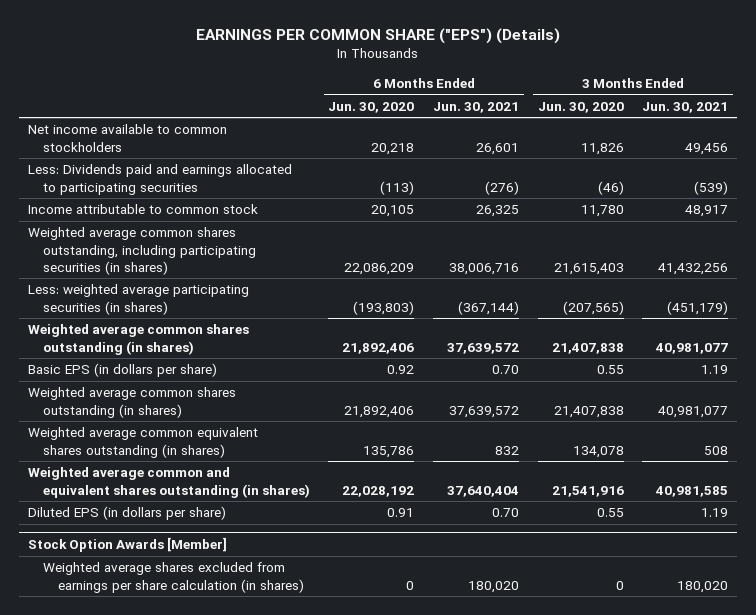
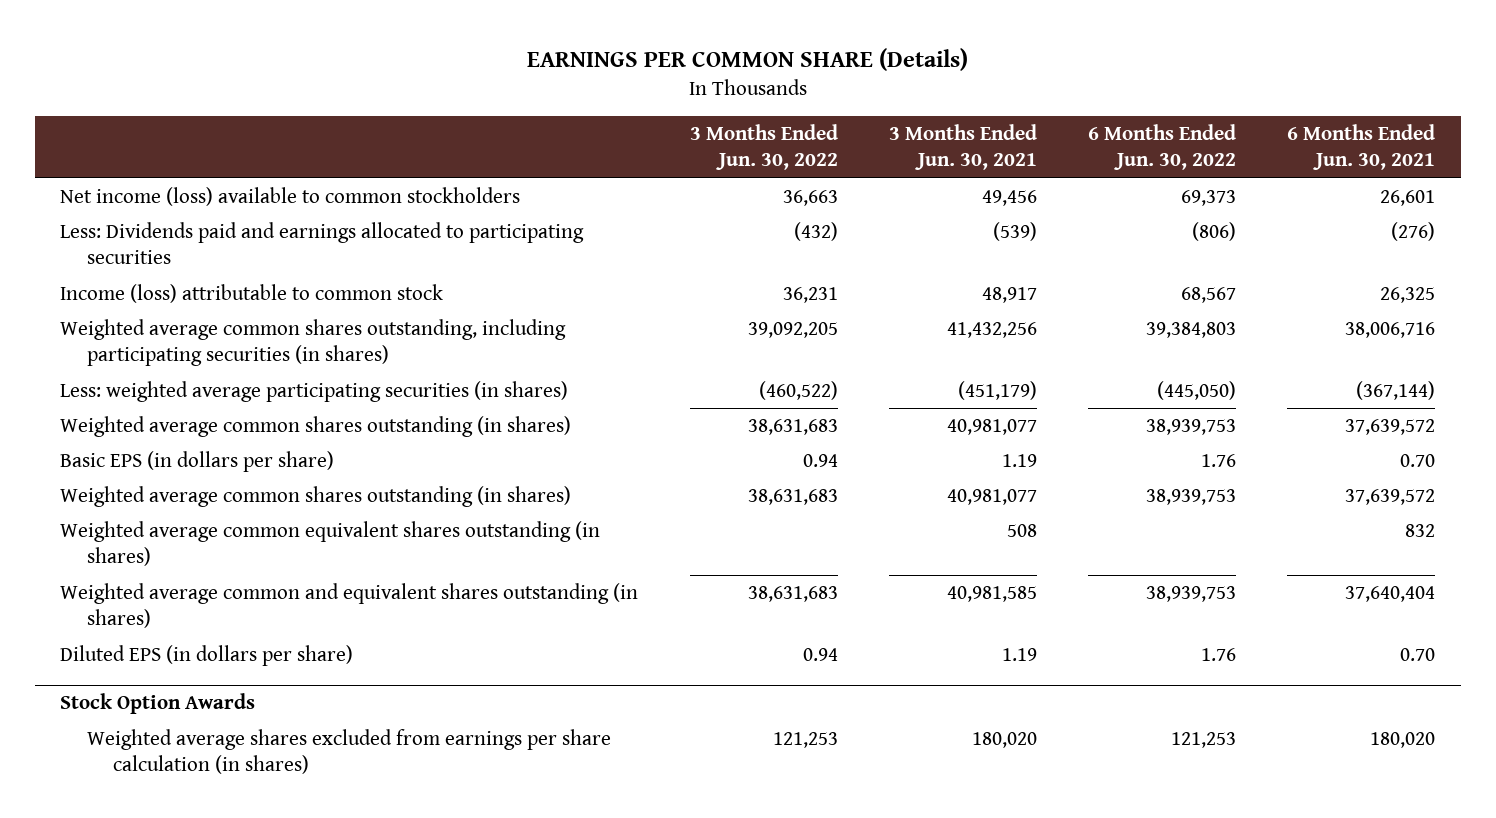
- EARNINGS PER COMMON SHARE ("EPS") (Details)
+ EARNINGS PER COMMON SHARE (Details)
- | 6 Months Ended Jun. 30, 2020 | 6 Months Ended Jun. 30, 2021 | 3 Months Ended Jun. 30, 2020 | 3 Months Ended Jun. 30, 2021
+ | 3 Months Ended Jun. 30, 2022 | 3 Months Ended Jun. 30, 2021 | 6 Months Ended Jun. 30, 2022 | 6 Months Ended Jun. 30, 2021
- Net income available to common stockholders | 20,218 | 26,601 | 11,826 | 49,456
+ Net income (loss) available to common stockholders | 36,663 | 49,456 | 69,373 | 26,601
- Income attributable to common stock | 20,105 | 26,325 | 11,780 | 48,917
+ Income (loss) attributable to common stock | 36,231 | 48,917 | 68,567 | 26,325
- Stock Option Awards [Member]
+ Stock Option Awards

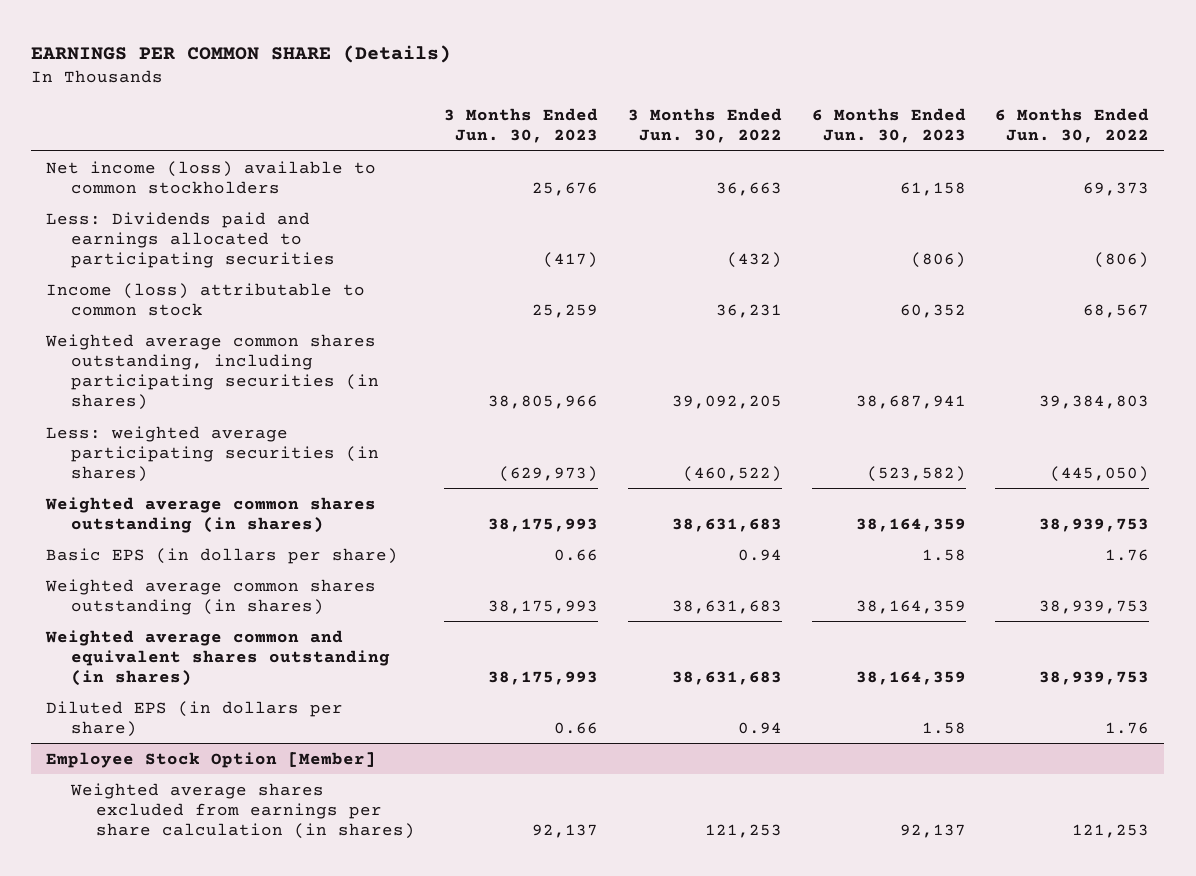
- | 3 Months Ended Jun. 30, 2022 | 3 Months Ended Jun. 30, 2021 | 6 Months Ended Jun. 30, 2022 | 6 Months Ended Jun. 30, 2021
+ | 3 Months Ended Jun. 30, 2023 | 3 Months Ended Jun. 30, 2022 | 6 Months Ended Jun. 30, 2023 | 6 Months Ended Jun. 30, 2022
- Weighted average common equivalent shares outstanding (in shares) | | 508 | | 832
- Stock Option Awards
+ Employee Stock Option [Member]

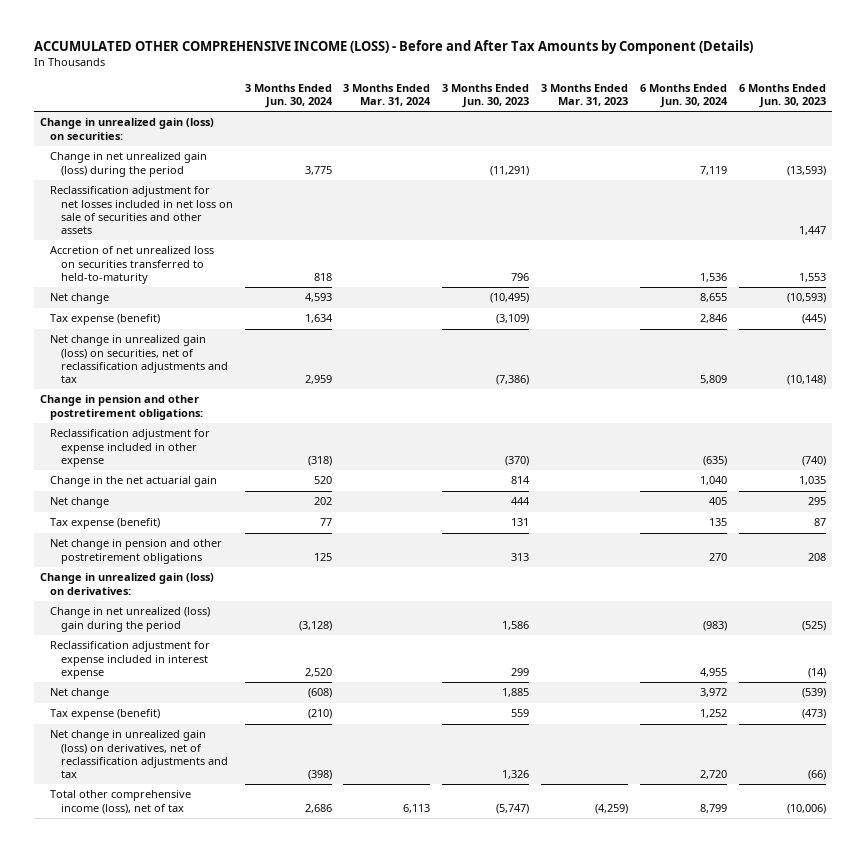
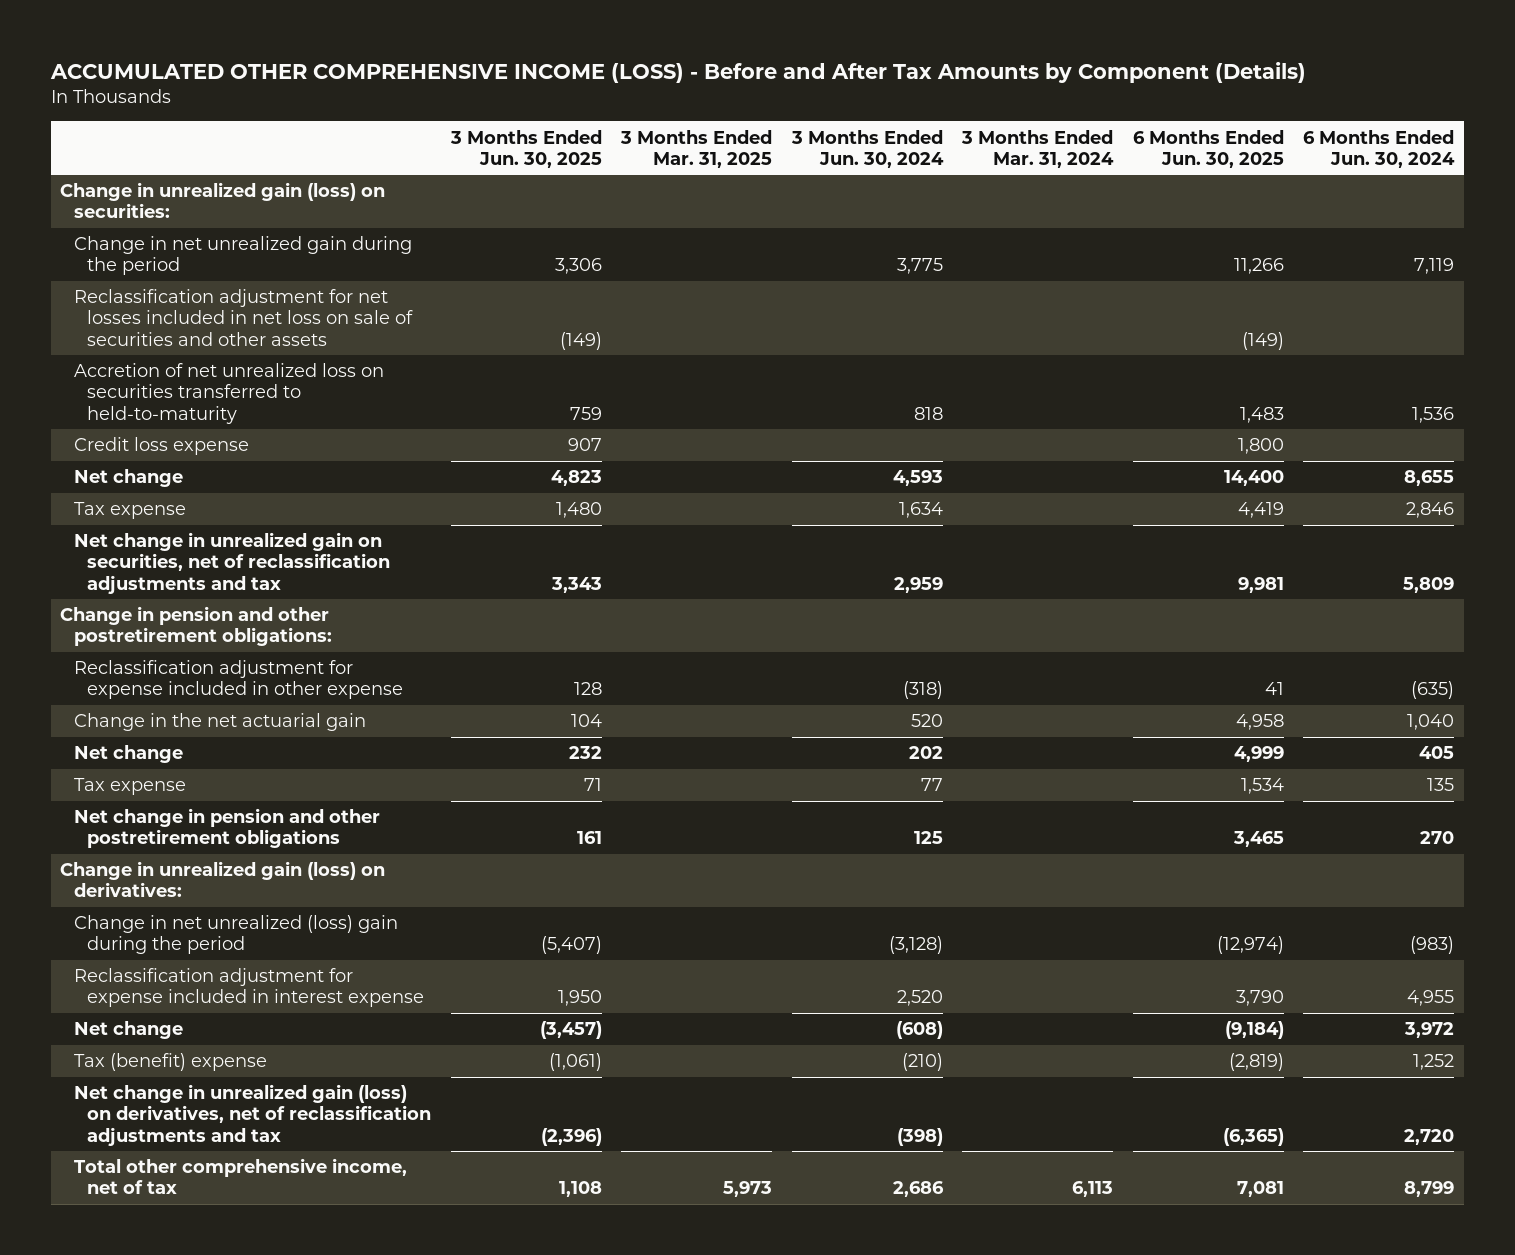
- | 3 Months Ended Jun. 30, 2024 | 3 Months Ended Mar. 31, 2024 | 3 Months Ended Jun. 30, 2023 | 3 Months Ended Mar. 31, 2023 | 6 Months Ended Jun. 30, 2024 | 6 Months Ended Jun. 30, 2023
+ | 3 Months Ended Jun. 30, 2025 | 3 Months Ended Mar. 31, 2025 | 3 Months Ended Jun. 30, 2024 | 3 Months Ended Mar. 31, 2024 | 6 Months Ended Jun. 30, 2025 | 6 Months Ended Jun. 30, 2024
- Change in net unrealized gain (loss) during the period | 3,775 | | (11,291) | | 7,119 | (13,593)
+ Change in net unrealized gain during the period | 3,306 | | 3,775 | | 11,266 | 7,119
+ Credit loss expense | 907 | | | | 1,800 |
- Tax expense (benefit) | 1,634 | | (3,109) | | 2,846 | (445)
- Net change in unrealized gain (loss) on securities, net of reclassification adjustments and tax | 2,959 | | (7,386) | | 5,809 | (10,148)
+ Tax expense | 1,480 | | 1,634 | | 4,419 | 2,846
+ Net change in unrealized gain on securities, net of reclassification adjustments and tax | 3,343 | | 2,959 | | 9,981 | 5,809
- Tax expense (benefit) | 77 | | 131 | | 135 | 87
+ Tax expense | 71 | | 77 | | 1,534 | 135
- Tax expense (benefit) | (210) | | 559 | | 1,252 | (473)
+ Tax (benefit) expense | (1,061) | | (210) | | (2,819) | 1,252
- Total other comprehensive income (loss), net of tax | 2,686 | 6,113 | (5,747) | (4,259) | 8,799 | (10,006)
+ Total other comprehensive income, net of tax | 1,108 | 5,973 | 2,686 | 6,113 | 7,081 | 8,799

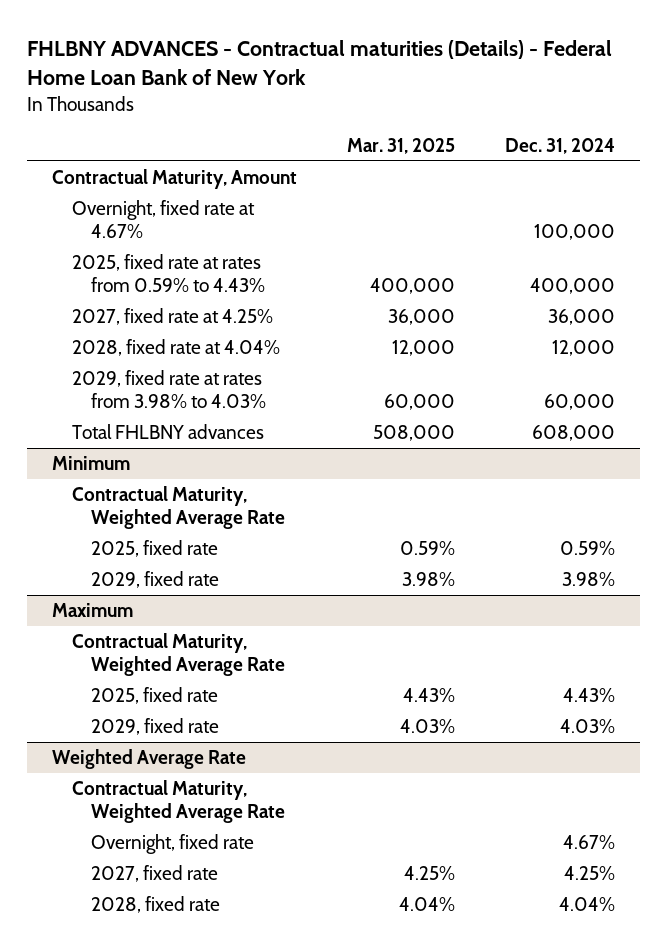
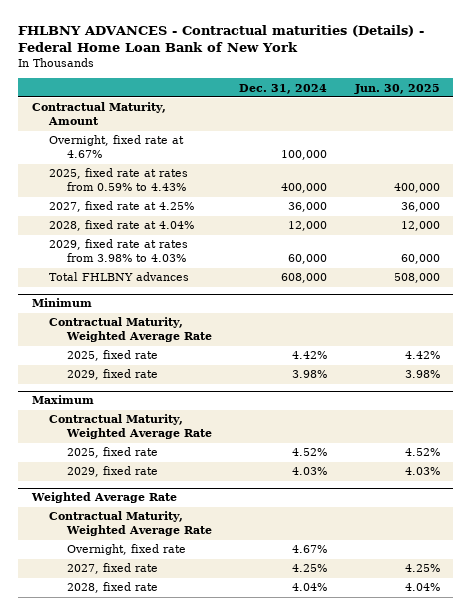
- | Mar. 31, 2025 | Dec. 31, 2024
+ | Dec. 31, 2024 | Jun. 30, 2025
@ Minimum
- 2025, fixed rate | 0.59% | 0.59%
+ 2025, fixed rate | 4.42% | 4.42%
@ Maximum
- 2025, fixed rate | 4.43% | 4.43%
+ 2025, fixed rate | 4.52% | 4.52%

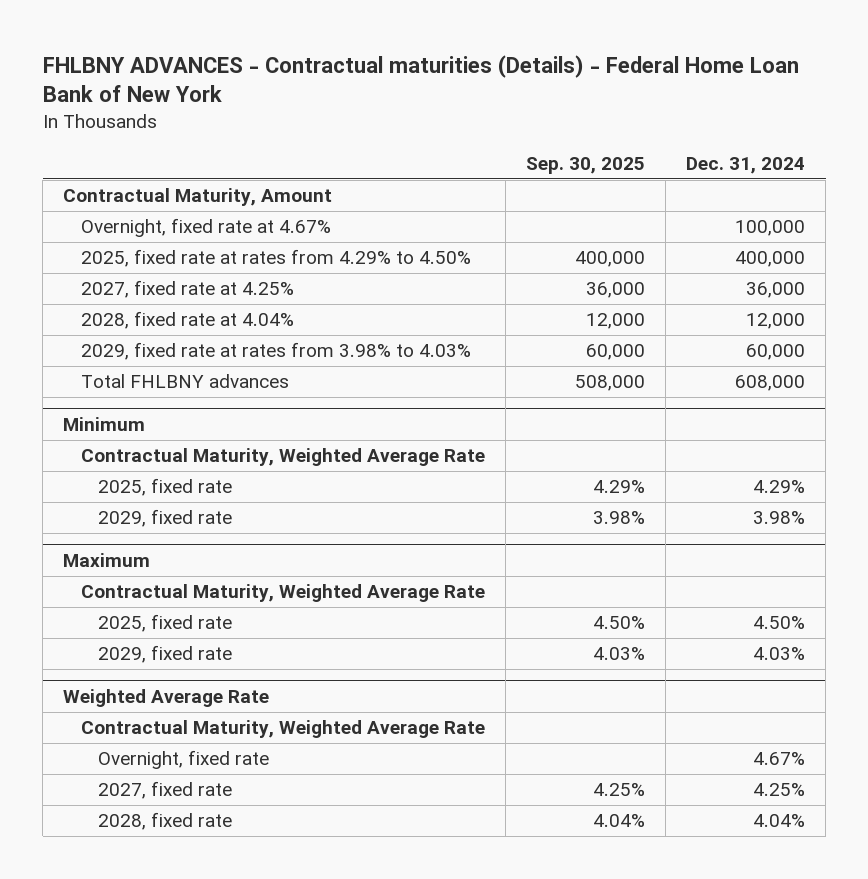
- | Dec. 31, 2024 | Jun. 30, 2025
+ | Sep. 30, 2025 | Dec. 31, 2024
- 2025, fixed rate at rates from 0.59% to 4.43% | 400,000 | 400,000
+ 2025, fixed rate at rates from 4.29% to 4.50% | 400,000 | 400,000
@ Minimum
- 2025, fixed rate | 4.42% | 4.42%
+ 2025, fixed rate | 4.29% | 4.29%
@ Maximum
- 2025, fixed rate | 4.52% | 4.52%
+ 2025, fixed rate | 4.50% | 4.50%

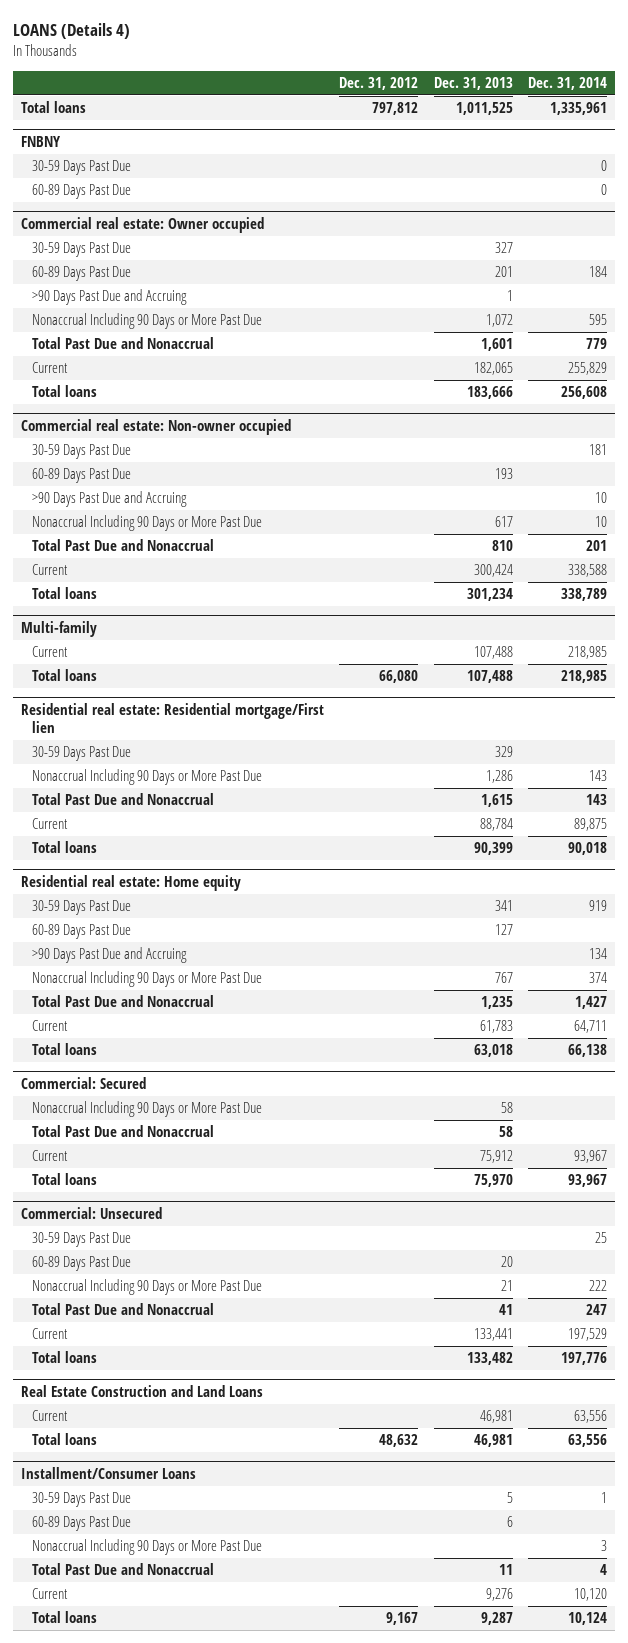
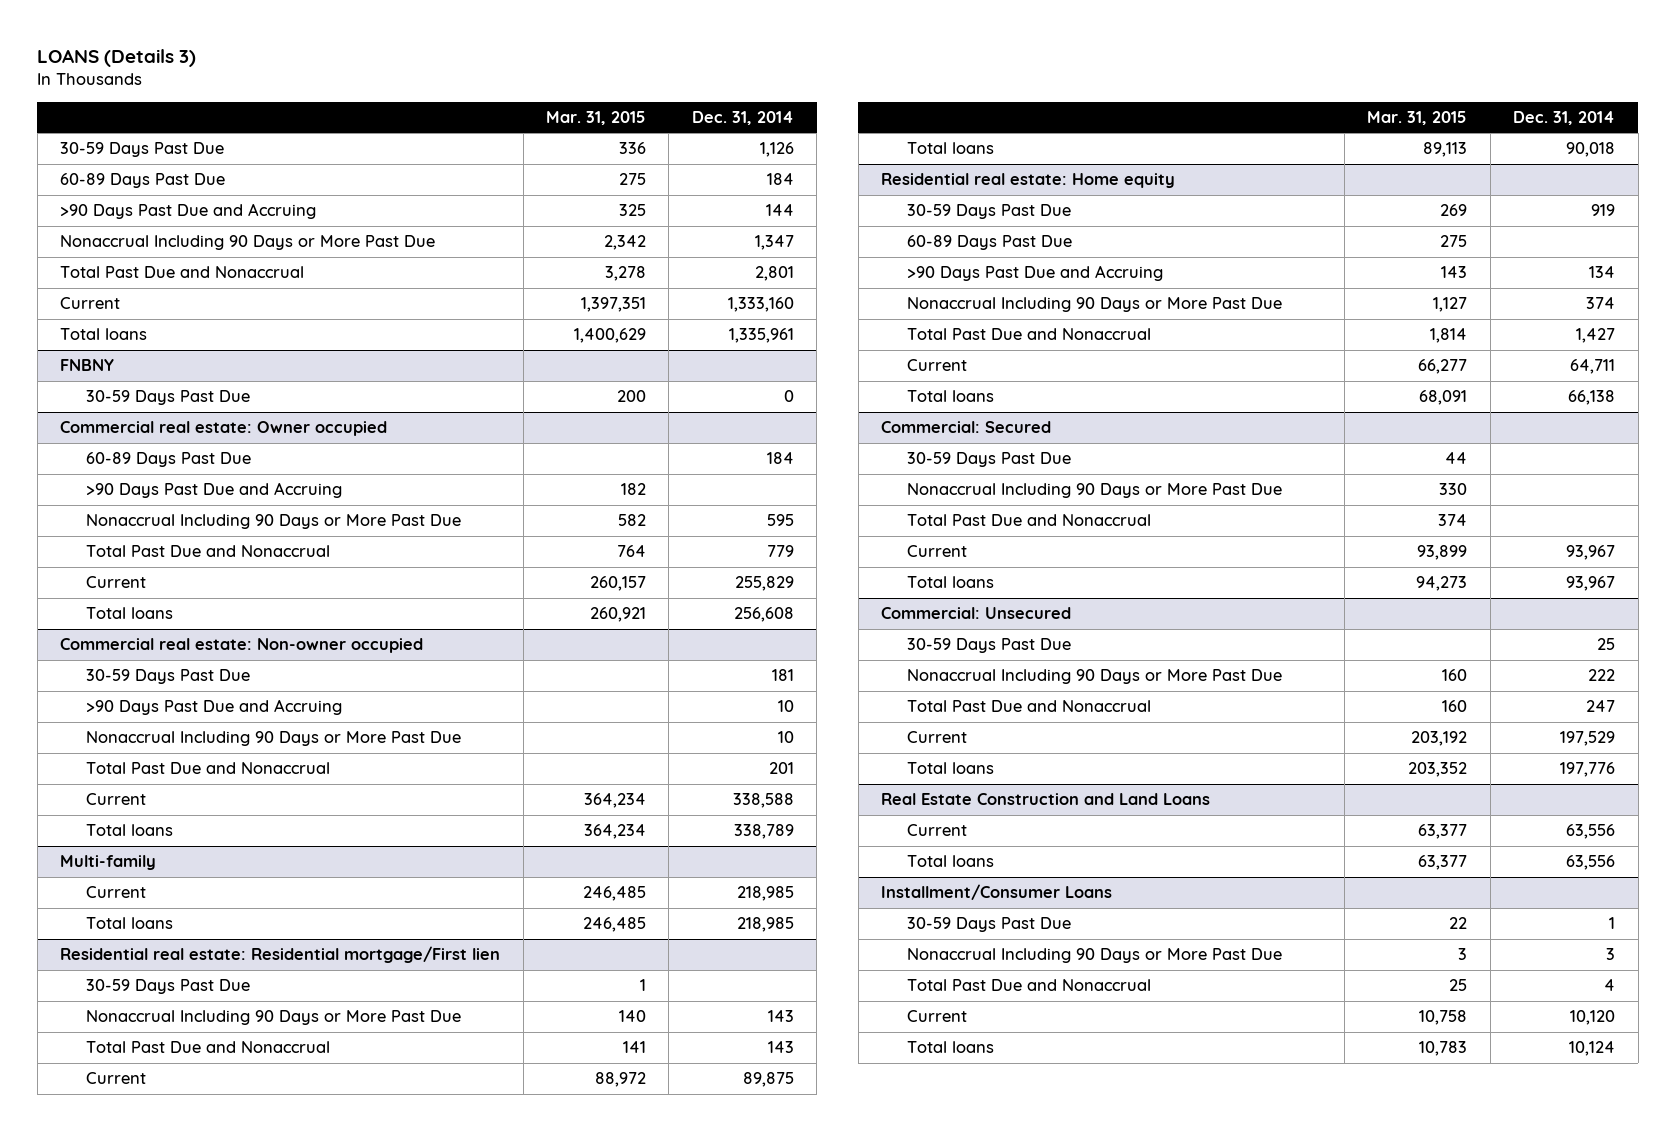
- LOANS (Details 4)
+ LOANS (Details 3)
- | Dec. 31, 2012 | Dec. 31, 2013 | Dec. 31, 2014
+ | Mar. 31, 2015 | Dec. 31, 2014
+ 30-59 Days Past Due | 336 | 1,126
+ 60-89 Days Past Due | 275 | 184
+ >90 Days Past Due and Accruing | 325 | 144
+ Nonaccrual Including 90 Days or More Past Due | 2,342 | 1,347
+ Total Past Due and Nonaccrual | 3,278 | 2,801
+ Current | 1,397,351 | 1,333,160
@ FNBNY
- 60-89 Days Past Due | | | 0
@ Commercial real estate: Owner occupied
- 30-59 Days Past Due | | 327 |
@ Commercial real estate: Non-owner occupied
- 60-89 Days Past Due | | 193 |
@ Commercial: Secured
+ 30-59 Days Past Due | 44 |
@ Commercial: Unsecured
- 60-89 Days Past Due | | 20 |
@ Installment/Consumer Loans
- 60-89 Days Past Due | | 6 |

